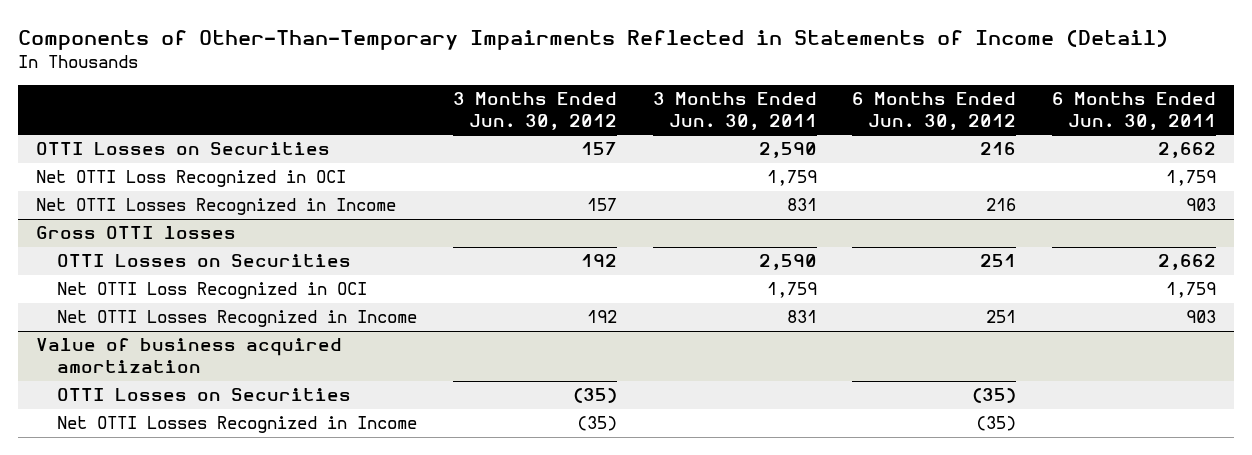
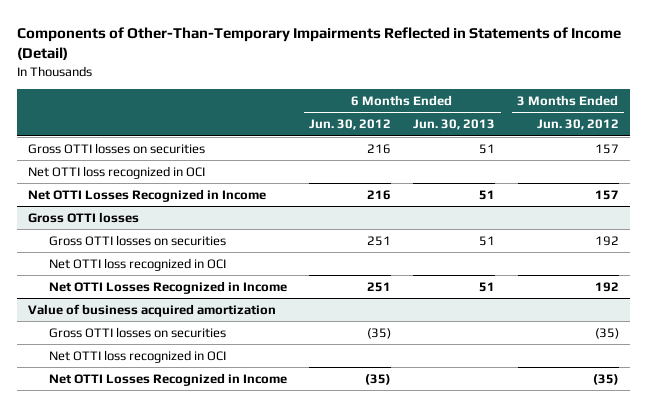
- | 3 Months Ended Jun. 30, 2012 | 3 Months Ended Jun. 30, 2011 | 6 Months Ended Jun. 30, 2012 | 6 Months Ended Jun. 30, 2011
+ | 6 Months Ended Jun. 30, 2012 | 6 Months Ended Jun. 30, 2013 | 3 Months Ended Jun. 30, 2012
- OTTI Losses on Securities | 157 | 2,590 | 216 | 2,662
- Net OTTI Loss Recognized in OCI | | 1,759 | | 1,759
+ Gross OTTI losses on securities | 216 | 51 | 157
+ Net OTTI loss recognized in OCI
@ Gross OTTI losses
- OTTI Losses on Securities | 192 | 2,590 | 251 | 2,662
- Net OTTI Loss Recognized in OCI | | 1,759 | | 1,759
+ Gross OTTI losses on securities | 251 | 51 | 192
+ Net OTTI loss recognized in OCI
@ Value of business acquired amortization
- OTTI Losses on Securities | (35) | | (35) |
+ Gross OTTI losses on securities | (35) | | (35)
+ Net OTTI loss recognized in OCI

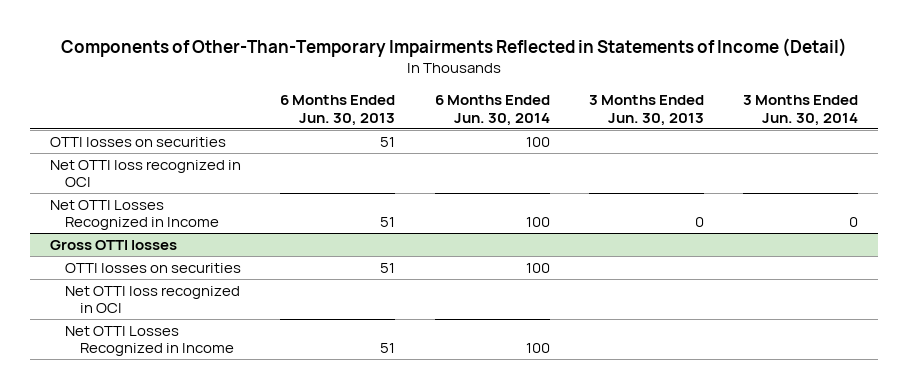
- | 6 Months Ended Jun. 30, 2012 | 6 Months Ended Jun. 30, 2013 | 3 Months Ended Jun. 30, 2012
+ | 6 Months Ended Jun. 30, 2013 | 6 Months Ended Jun. 30, 2014 | 3 Months Ended Jun. 30, 2013 | 3 Months Ended Jun. 30, 2014
- Gross OTTI losses on securities | 216 | 51 | 157
+ OTTI losses on securities | 51 | 100 | |
@ Gross OTTI losses
- Gross OTTI losses on securities | 251 | 51 | 192
+ OTTI losses on securities | 51 | 100 | |
- Value of business acquired amortization
- Gross OTTI losses on securities | (35) | | (35)
- Net OTTI loss recognized in OCI
- Net OTTI Losses Recognized in Income | (35) | | (35)

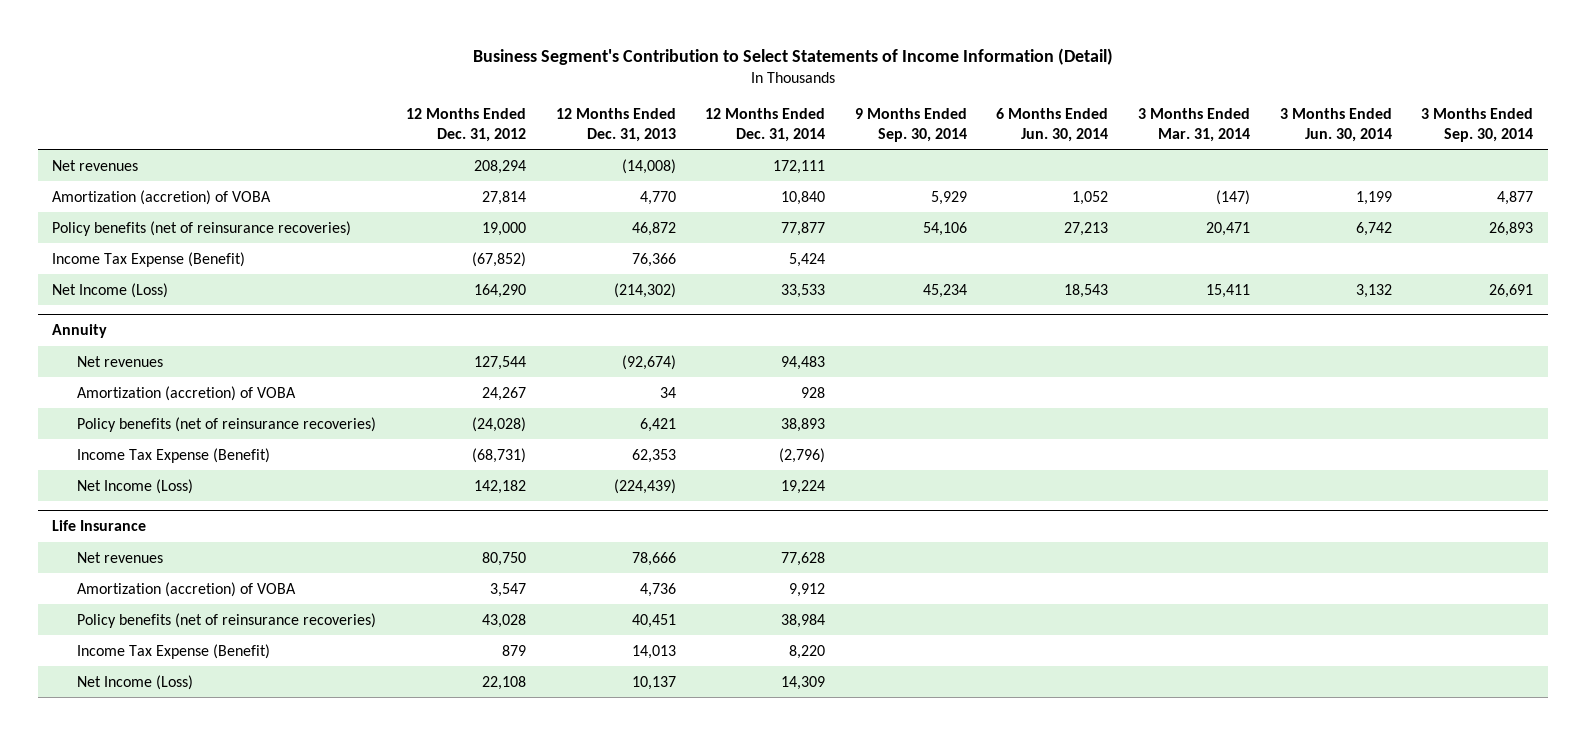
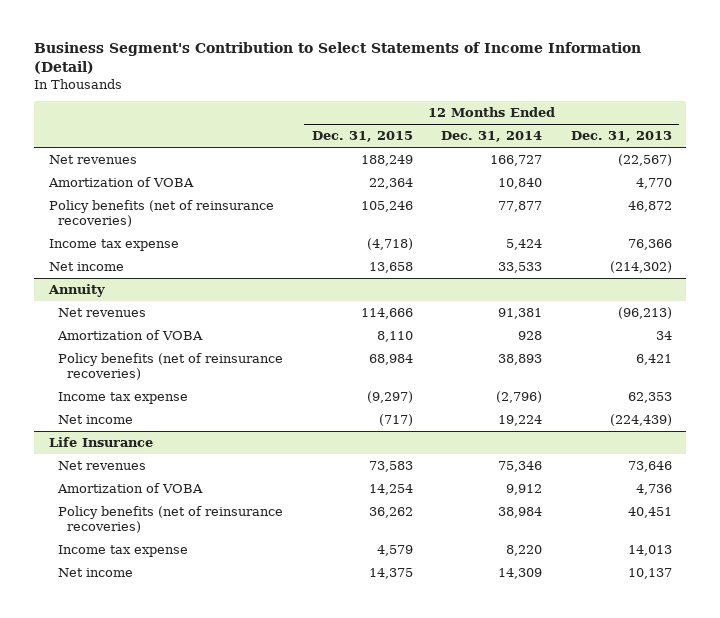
- | 12 Months Ended Dec. 31, 2012 | 12 Months Ended Dec. 31, 2013 | 12 Months Ended Dec. 31, 2014 | 9 Months Ended Sep. 30, 2014 | 6 Months Ended Jun. 30, 2014 | 3 Months Ended Mar. 31, 2014 | 3 Months Ended Jun. 30, 2014 | 3 Months Ended Sep. 30, 2014
+ | 12 Months Ended Dec. 31, 2015 | 12 Months Ended Dec. 31, 2014 | 12 Months Ended Dec. 31, 2013
- Net revenues | 208,294 | (14,008) | 172,111 | | | | |
- Amortization (accretion) of VOBA | 27,814 | 4,770 | 10,840 | 5,929 | 1,052 | (147) | 1,199 | 4,877
+ Net revenues | 188,249 | 166,727 | (22,567)
+ Amortization of VOBA | 22,364 | 10,840 | 4,770
- Income Tax Expense (Benefit) | (67,852) | 76,366 | 5,424 | | | | |
- Net Income (Loss) | 164,290 | (214,302) | 33,533 | 45,234 | 18,543 | 15,411 | 3,132 | 26,691
+ Income tax expense | (4,718) | 5,424 | 76,366
+ Net income | 13,658 | 33,533 | (214,302)
@ Annuity
- Net revenues | 127,544 | (92,674) | 94,483 | | | | |
- Amortization (accretion) of VOBA | 24,267 | 34 | 928 | | | | |
+ Net revenues | 114,666 | 91,381 | (96,213)
+ Amortization of VOBA | 8,110 | 928 | 34
- Income Tax Expense (Benefit) | (68,731) | 62,353 | (2,796) | | | | |
- Net Income (Loss) | 142,182 | (224,439) | 19,224 | | | | |
+ Income tax expense | (9,297) | (2,796) | 62,353
+ Net income | (717) | 19,224 | (224,439)
@ Life Insurance
- Net revenues | 80,750 | 78,666 | 77,628 | | | | |
- Amortization (accretion) of VOBA | 3,547 | 4,736 | 9,912 | | | | |
+ Net revenues | 73,583 | 75,346 | 73,646
+ Amortization of VOBA | 14,254 | 9,912 | 4,736
- Income Tax Expense (Benefit) | 879 | 14,013 | 8,220 | | | | |
- Net Income (Loss) | 22,108 | 10,137 | 14,309 | | | | |
+ Income tax expense | 4,579 | 8,220 | 14,013
+ Net income | 14,375 | 14,309 | 10,137

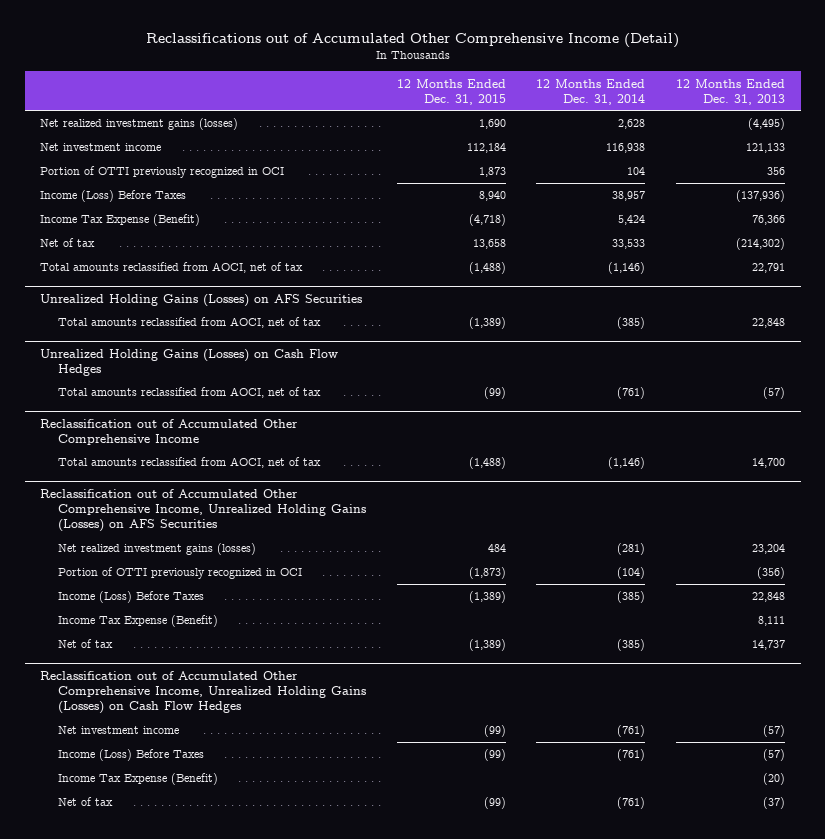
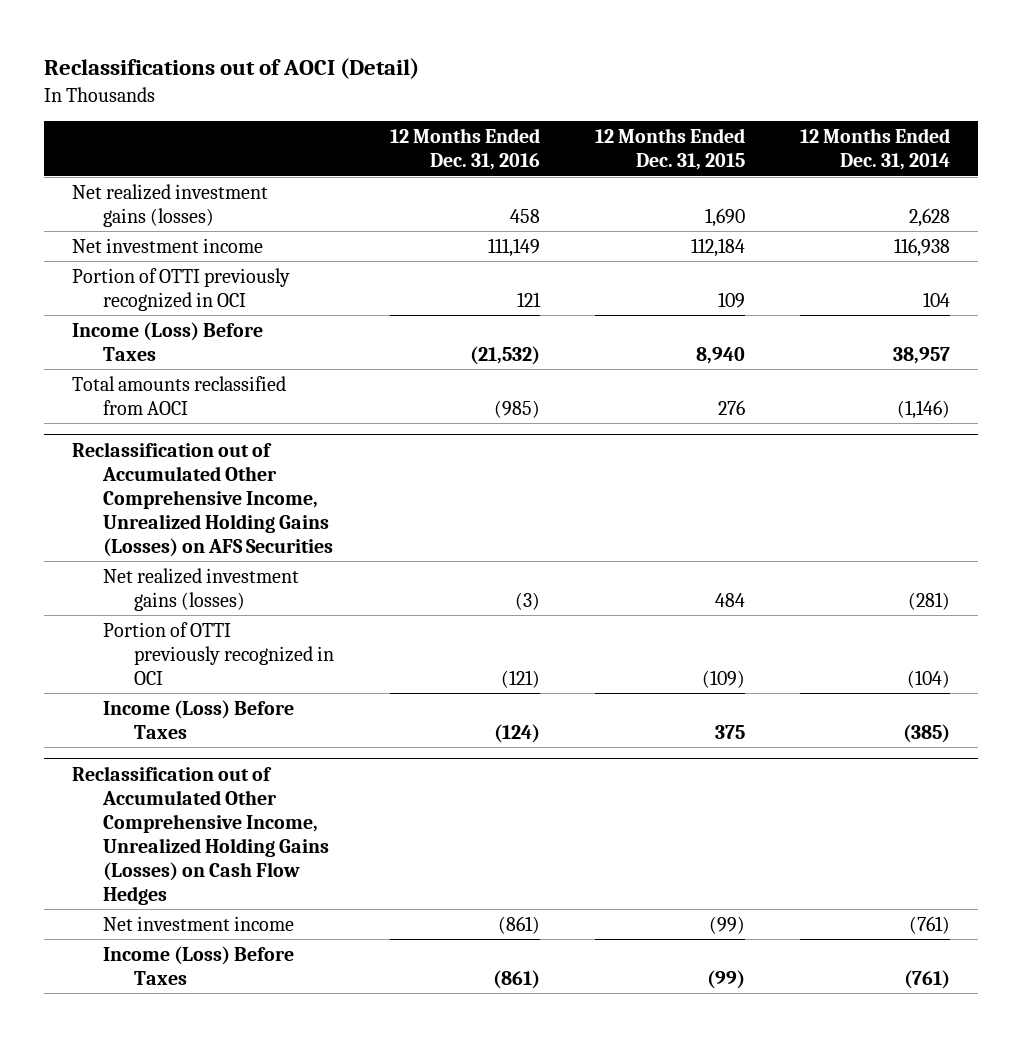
- Reclassifications out of Accumulated Other Comprehensive Income (Detail)
+ Reclassifications out of AOCI (Detail)
- | 12 Months Ended Dec. 31, 2015 | 12 Months Ended Dec. 31, 2014 | 12 Months Ended Dec. 31, 2013
+ | 12 Months Ended Dec. 31, 2016 | 12 Months Ended Dec. 31, 2015 | 12 Months Ended Dec. 31, 2014
- Portion of OTTI previously recognized in OCI | 1,873 | 104 | 356
+ Portion of OTTI previously recognized in OCI | 121 | 109 | 104
- Income Tax Expense (Benefit) | (4,718) | 5,424 | 76,366
- Net of tax | 13,658 | 33,533 | (214,302)
- Total amounts reclassified from AOCI, net of tax | (1,488) | (1,146) | 22,791
- Unrealized Holding Gains (Losses) on AFS Securities
- Total amounts reclassified from AOCI, net of tax | (1,389) | (385) | 22,848
- Unrealized Holding Gains (Losses) on Cash Flow Hedges
- Total amounts reclassified from AOCI, net of tax | (99) | (761) | (57)
- Reclassification out of Accumulated Other Comprehensive Income
- Total amounts reclassified from AOCI, net of tax | (1,488) | (1,146) | 14,700
+ Total amounts reclassified from AOCI | (985) | 276 | (1,146)
@ Reclassification out of Accumulated Other Comprehensive Income, Unrealized Holding Gains (Losses) on AFS Securities
- Portion of OTTI previously recognized in OCI | (1,873) | (104) | (356)
- Income (Loss) Before Taxes | (1,389) | (385) | 22,848
- Income Tax Expense (Benefit) | | | 8,111
- Net of tax | (1,389) | (385) | 14,737
+ Portion of OTTI previously recognized in OCI | (121) | (109) | (104)
+ Income (Loss) Before Taxes | (124) | 375 | (385)
@ Reclassification out of Accumulated Other Comprehensive Income, Unrealized Holding Gains (Losses) on Cash Flow Hedges
- Income Tax Expense (Benefit) | | | (20)
- Net of tax | (99) | (761) | (37)

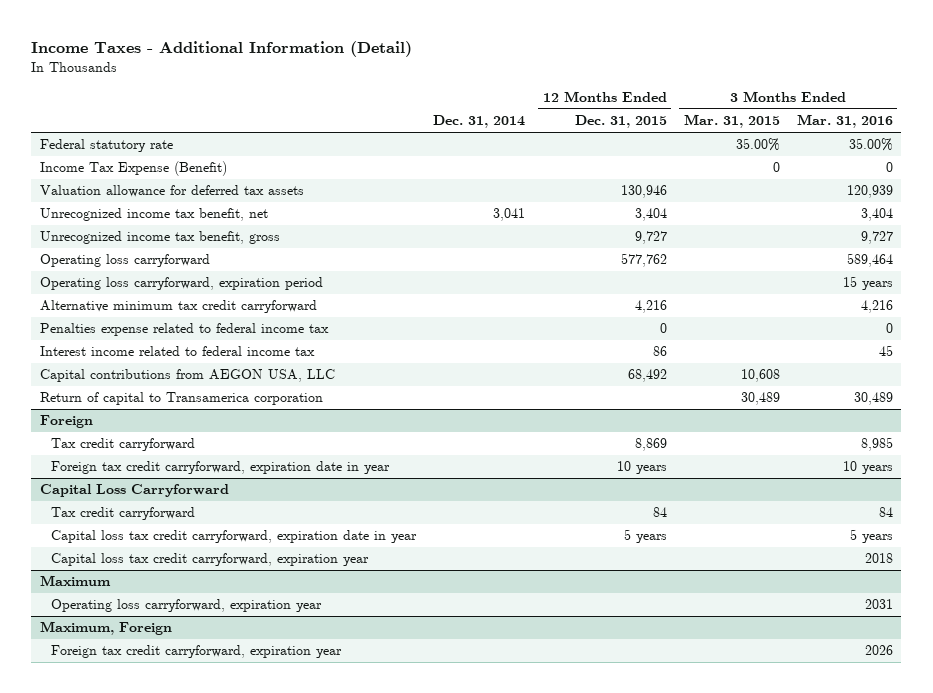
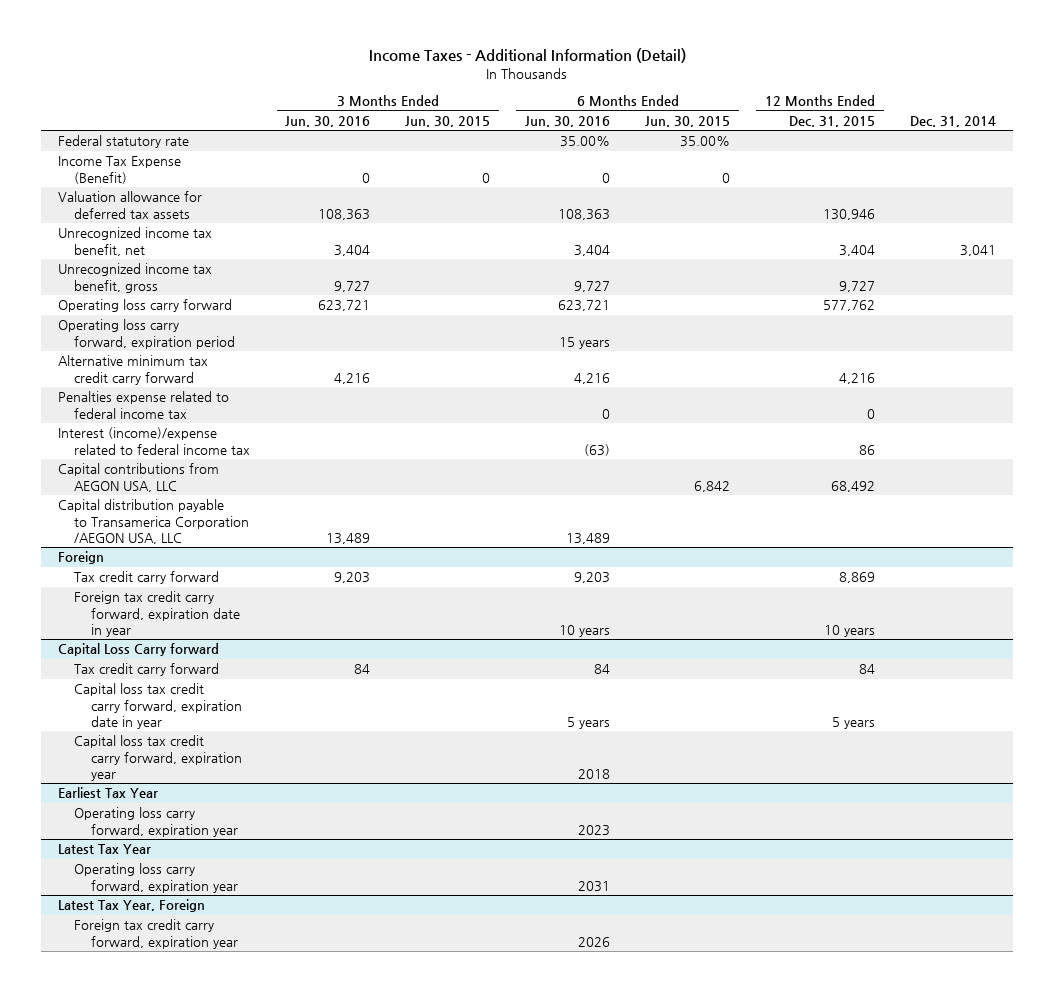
- | Dec. 31, 2014 | 12 Months Ended Dec. 31, 2015 | 3 Months Ended Mar. 31, 2015 | 3 Months Ended Mar. 31, 2016
+ | 3 Months Ended Jun. 30, 2016 | 3 Months Ended Jun. 30, 2015 | 6 Months Ended Jun. 30, 2016 | 6 Months Ended Jun. 30, 2015 | 12 Months Ended Dec. 31, 2015 | Dec. 31, 2014
- Operating loss carryforward | | 577,762 | | 589,464
- Operating loss carryforward, expiration period | | | | 15 years
- Alternative minimum tax credit carryforward | | 4,216 | | 4,216
+ Operating loss carry forward | 623,721 | | 623,721 | | 577,762 |
+ Operating loss carry forward, expiration period | | | 15 years | | |
+ Alternative minimum tax credit carry forward | 4,216 | | 4,216 | | 4,216 |
- Interest income related to federal income tax | | 86 | | 45
+ Interest (income)/expense related to federal income tax | | | (63) | | 86 |
- Return of capital to Transamerica corporation | | | 30,489 | 30,489
+ Capital distribution payable to Transamerica Corporation /AEGON USA, LLC | 13,489 | | 13,489 | | |
@ Foreign
- Tax credit carryforward | | 8,869 | | 8,985
- Foreign tax credit carryforward, expiration date in year | | 10 years | | 10 years
- Capital Loss Carryforward
- Tax credit carryforward | | 84 | | 84
- Capital loss tax credit carryforward, expiration date in year | | 5 years | | 5 years
- Capital loss tax credit carryforward, expiration year | | | | 2018
- Maximum
- Operating loss carryforward, expiration year | | | | 2031
- Maximum, Foreign
- Foreign tax credit carryforward, expiration year | | | | 2026
@ Foreign
+ Tax credit carry forward | 9,203 | | 9,203 | | 8,869 |
+ Foreign tax credit carry forward, expiration date in year | | | 10 years | | 10 years |
+ Capital Loss Carry forward
+ Tax credit carry forward | 84 | | 84 | | 84 |
+ Capital loss tax credit carry forward, expiration date in year | | | 5 years | | 5 years |
+ Capital loss tax credit carry forward, expiration year | | | 2018 | | |
+ Earliest Tax Year
+ Operating loss carry forward, expiration year | | | 2023 | | |
+ Latest Tax Year
+ Operating loss carry forward, expiration year | | | 2031 | | |
+ Latest Tax Year, Foreign
+ Foreign tax credit carry forward, expiration year | | | 2026 | | |

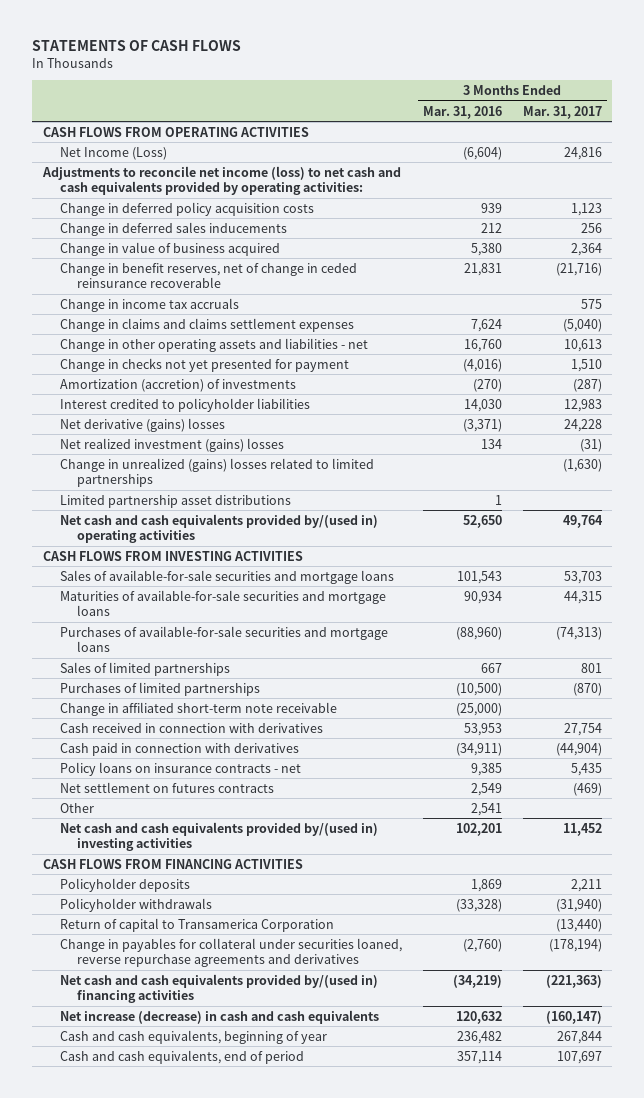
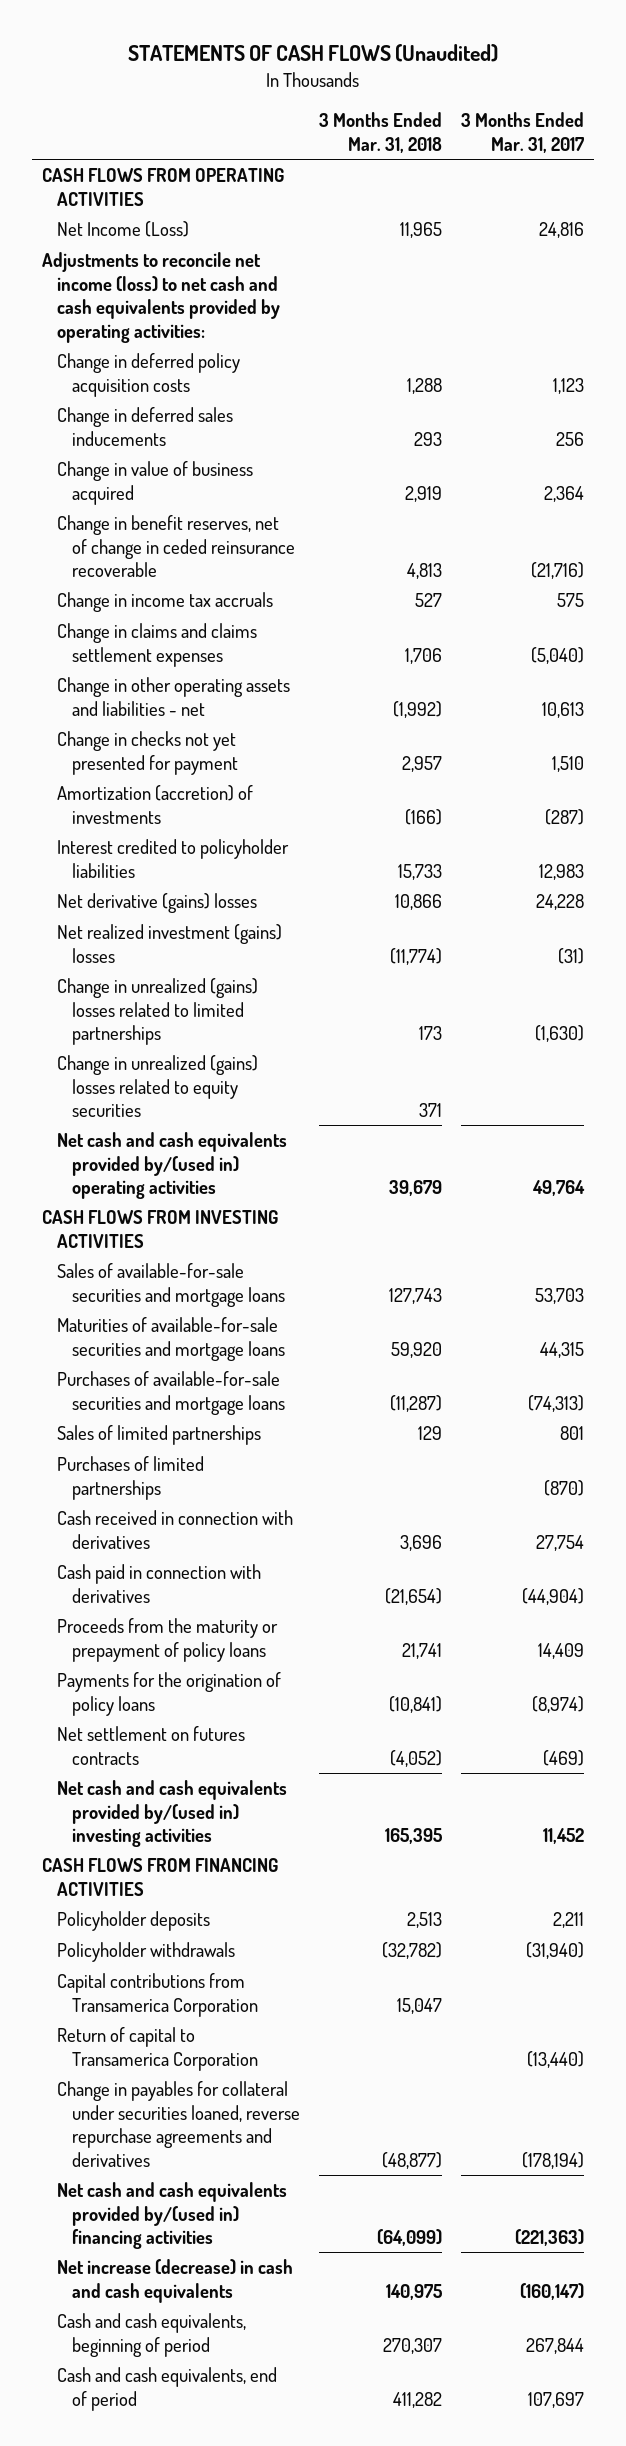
- STATEMENTS OF CASH FLOWS
+ STATEMENTS OF CASH FLOWS (Unaudited)
- | 3 Months Ended Mar. 31, 2016 | 3 Months Ended Mar. 31, 2017
+ | 3 Months Ended Mar. 31, 2018 | 3 Months Ended Mar. 31, 2017
- Limited partnership asset distributions | 1 |
+ Change in unrealized (gains) losses related to equity securities | 371 |
- Change in affiliated short-term note receivable | (25,000) |
- Policy loans on insurance contracts - net | 9,385 | 5,435
+ Proceeds from the maturity or prepayment of policy loans | 21,741 | 14,409
+ Payments for the origination of policy loans | (10,841) | (8,974)
- Other | 2,541 |
+ Capital contributions from Transamerica Corporation | 15,047 |
- Cash and cash equivalents, beginning of year | 236,482 | 267,844
+ Cash and cash equivalents, beginning of period | 270,307 | 267,844

